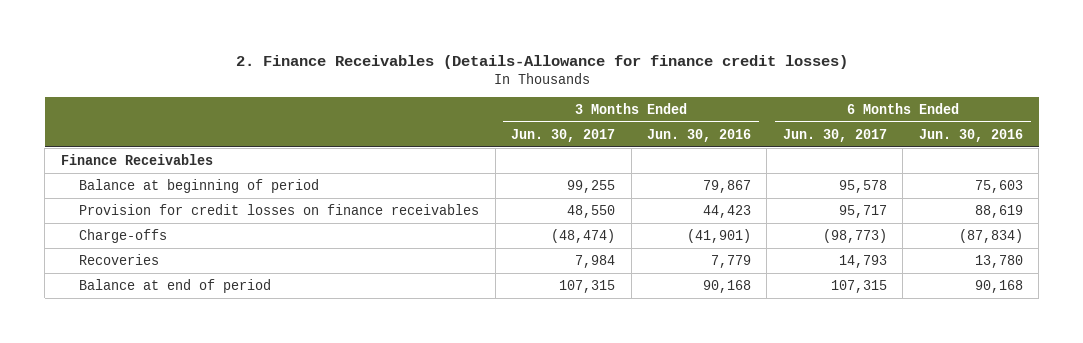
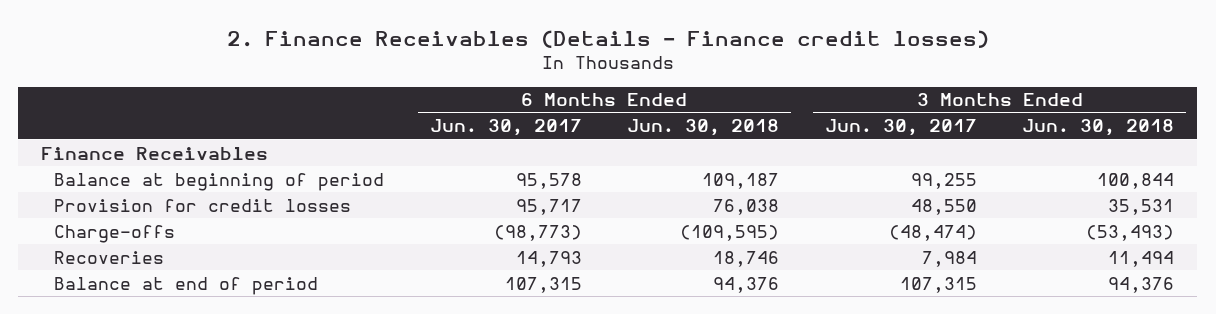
- 2. Finance Receivables (Details-Allowance for finance credit losses)
+ 2. Finance Receivables (Details - Finance credit losses)
- | 3 Months Ended Jun. 30, 2017 | 3 Months Ended Jun. 30, 2016 | 6 Months Ended Jun. 30, 2017 | 6 Months Ended Jun. 30, 2016
+ | 6 Months Ended Jun. 30, 2017 | 6 Months Ended Jun. 30, 2018 | 3 Months Ended Jun. 30, 2017 | 3 Months Ended Jun. 30, 2018
- Provision for credit losses on finance receivables | 48,550 | 44,423 | 95,717 | 88,619
+ Provision for credit losses | 95,717 | 76,038 | 48,550 | 35,531

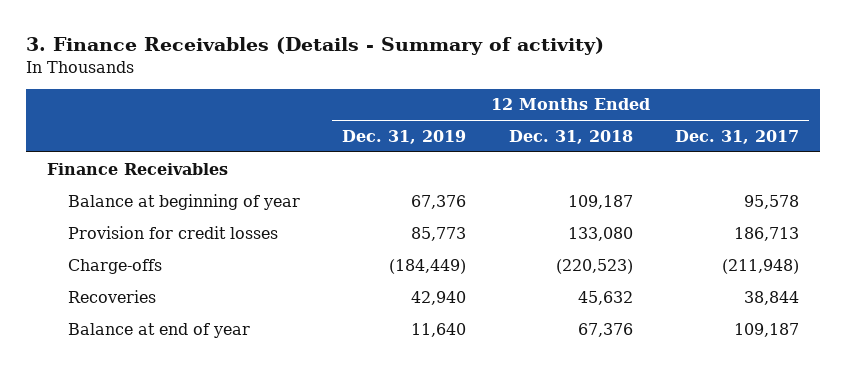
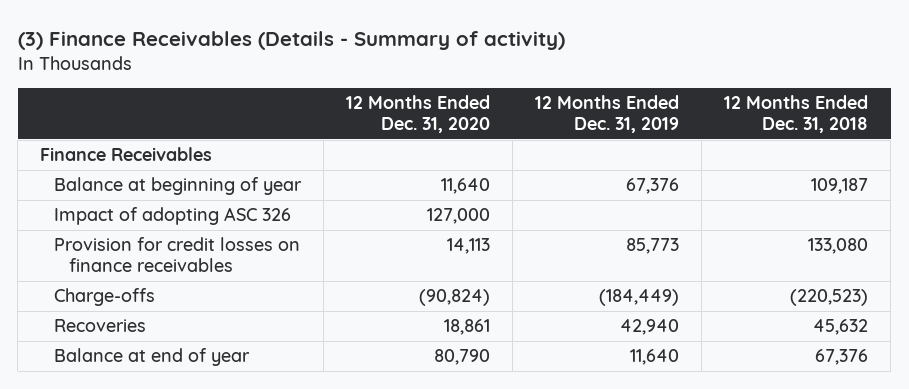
- 3. Finance Receivables (Details - Summary of activity)
+ (3) Finance Receivables (Details - Summary of activity)
- | 12 Months Ended Dec. 31, 2019 | 12 Months Ended Dec. 31, 2018 | 12 Months Ended Dec. 31, 2017
+ | 12 Months Ended Dec. 31, 2020 | 12 Months Ended Dec. 31, 2019 | 12 Months Ended Dec. 31, 2018
- Provision for credit losses | 85,773 | 133,080 | 186,713
+ Impact of adopting ASC 326 | 127,000 | |
+ Provision for credit losses on finance receivables | 14,113 | 85,773 | 133,080

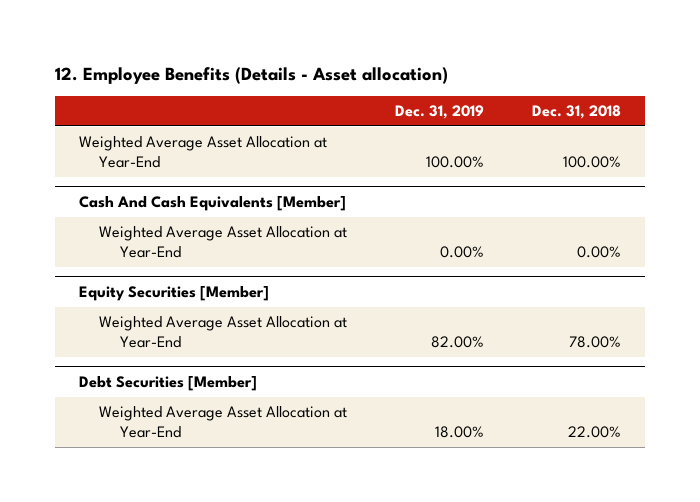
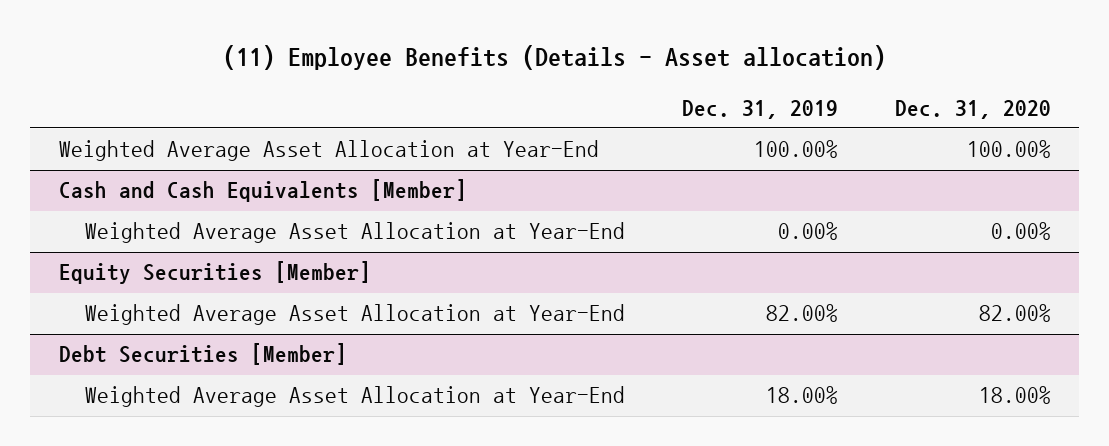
- 12. Employee Benefits (Details - Asset allocation)
+ (11) Employee Benefits (Details - Asset allocation)
- | Dec. 31, 2019 | Dec. 31, 2018
+ | Dec. 31, 2019 | Dec. 31, 2020
- Cash And Cash Equivalents [Member]
+ Cash and Cash Equivalents [Member]

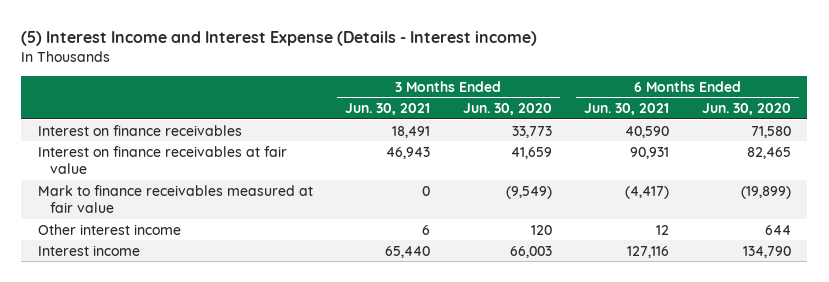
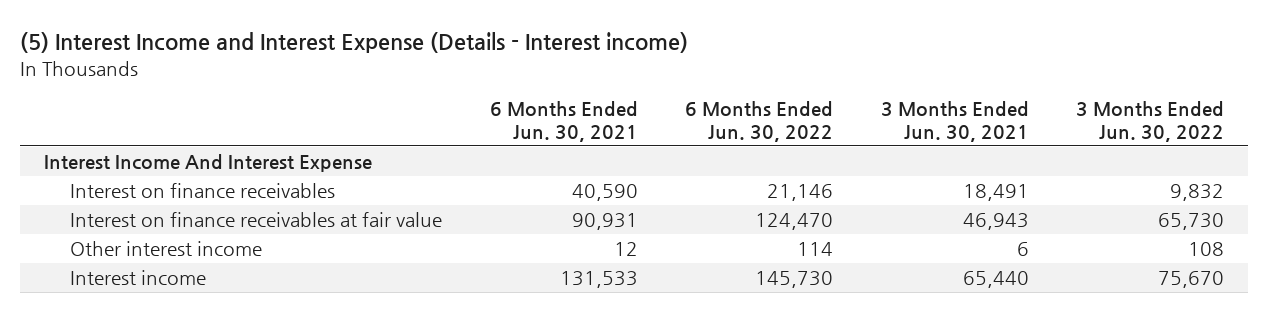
- | 3 Months Ended Jun. 30, 2021 | 3 Months Ended Jun. 30, 2020 | 6 Months Ended Jun. 30, 2021 | 6 Months Ended Jun. 30, 2020
+ | 6 Months Ended Jun. 30, 2021 | 6 Months Ended Jun. 30, 2022 | 3 Months Ended Jun. 30, 2021 | 3 Months Ended Jun. 30, 2022
+ Interest Income And Interest Expense
- Mark to finance receivables measured at fair value | 0 | (9,549) | (4,417) | (19,899)
- Interest income | 65,440 | 66,003 | 127,116 | 134,790
+ Interest income | 131,533 | 145,730 | 65,440 | 75,670

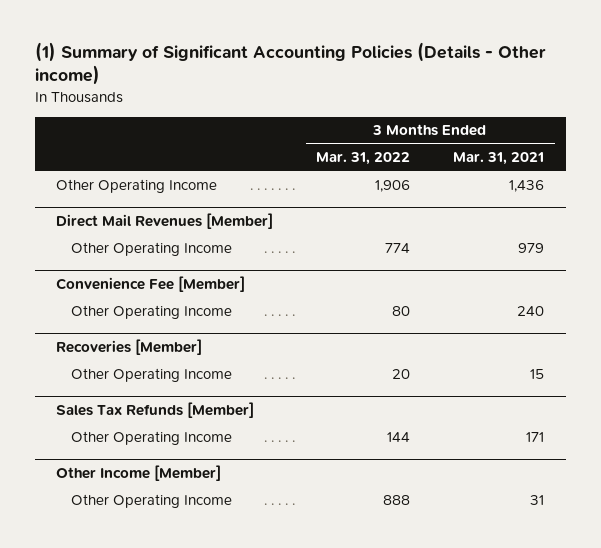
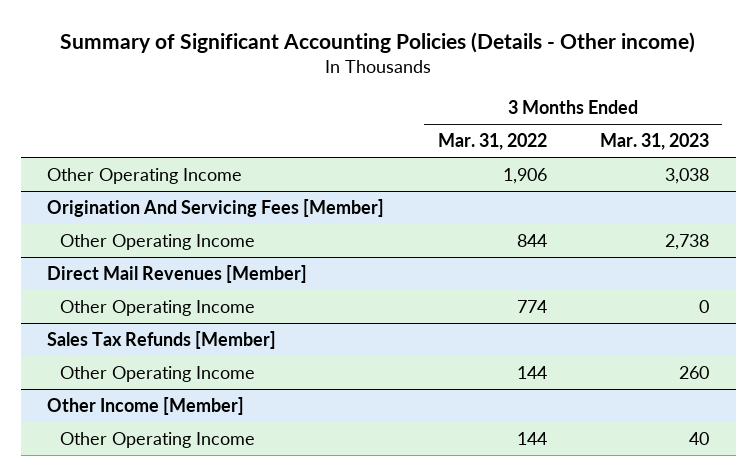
- (1) Summary of Significant Accounting Policies (Details - Other income)
+ Summary of Significant Accounting Policies (Details - Other income)
- | 3 Months Ended Mar. 31, 2022 | 3 Months Ended Mar. 31, 2021
+ | 3 Months Ended Mar. 31, 2022 | 3 Months Ended Mar. 31, 2023
+ Origination And Servicing Fees [Member]
+ Other Operating Income | 844 | 2,738
- Convenience Fee [Member]
- Other Operating Income | 80 | 240
- Recoveries [Member]
- Other Operating Income | 20 | 15
@ Other Income [Member]
- Other Operating Income | 888 | 31
+ Other Operating Income | 144 | 40

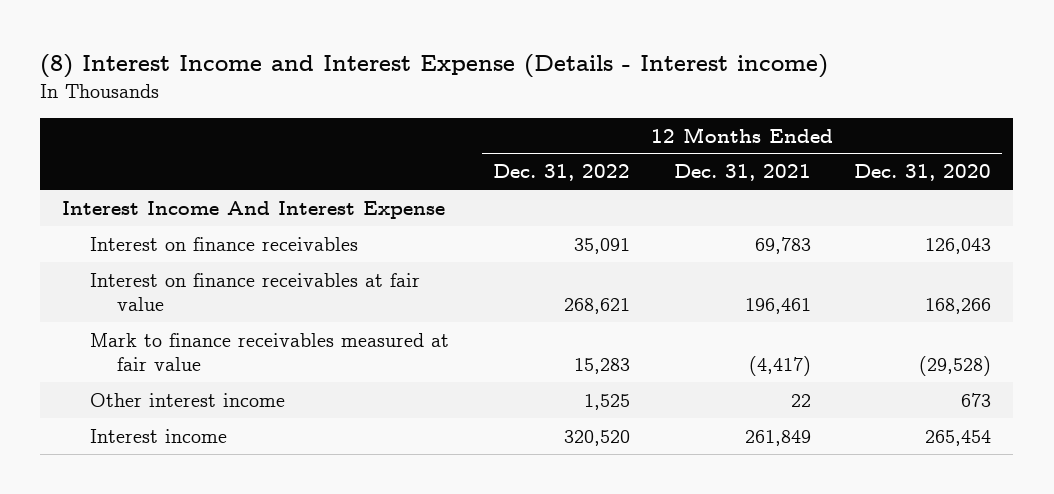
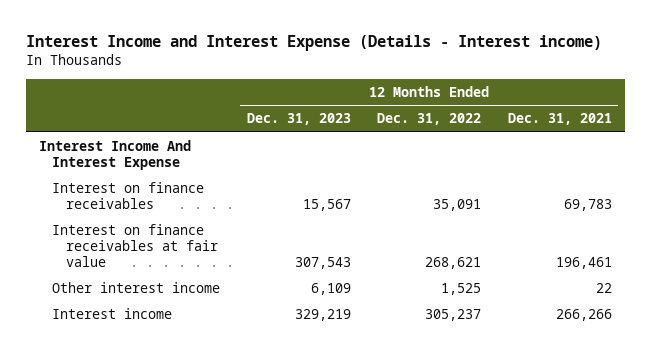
- (8) Interest Income and Interest Expense (Details - Interest income)
+ Interest Income and Interest Expense (Details - Interest income)
- | 12 Months Ended Dec. 31, 2022 | 12 Months Ended Dec. 31, 2021 | 12 Months Ended Dec. 31, 2020
+ | 12 Months Ended Dec. 31, 2023 | 12 Months Ended Dec. 31, 2022 | 12 Months Ended Dec. 31, 2021
- Mark to finance receivables measured at fair value | 15,283 | (4,417) | (29,528)
- Interest income | 320,520 | 261,849 | 265,454
+ Interest income | 329,219 | 305,237 | 266,266

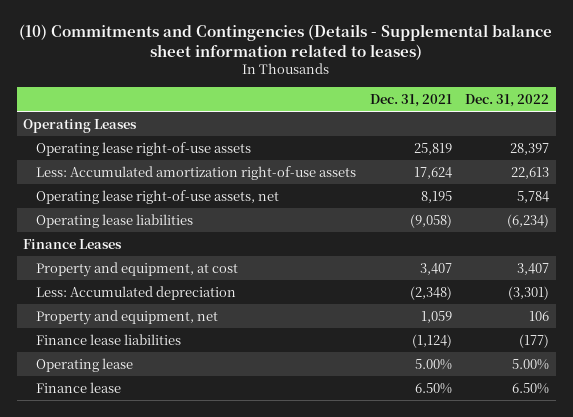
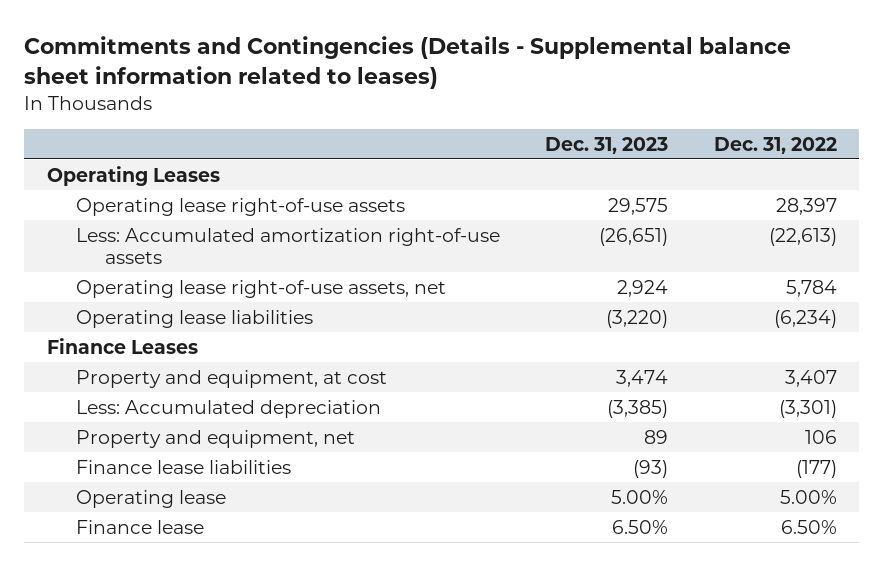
- (10) Commitments and Contingencies (Details - Supplemental balance sheet information related to leases)
+ Commitments and Contingencies (Details - Supplemental balance sheet information related to leases)
- | Dec. 31, 2021 | Dec. 31, 2022
+ | Dec. 31, 2023 | Dec. 31, 2022
- Less: Accumulated amortization right-of-use assets | 17,624 | 22,613
+ Less: Accumulated amortization right-of-use assets | (26,651) | (22,613)

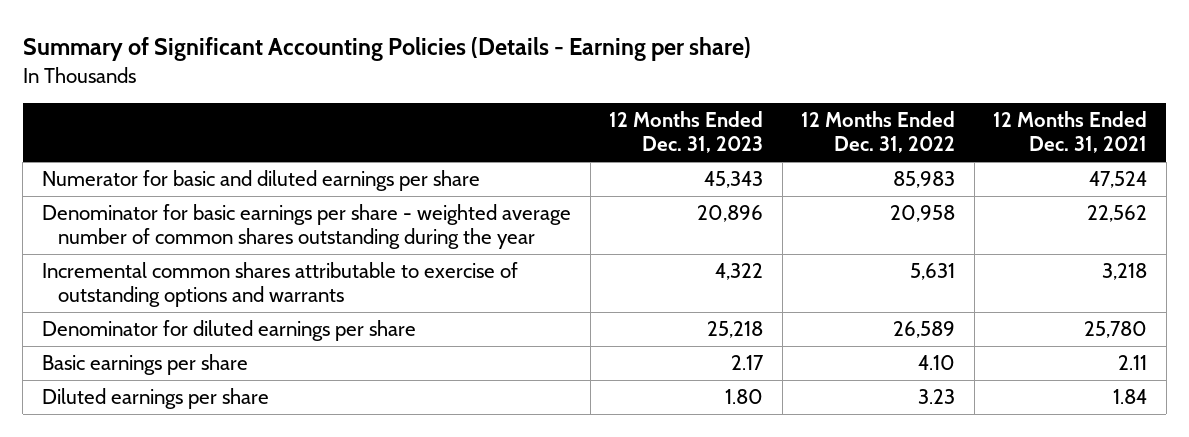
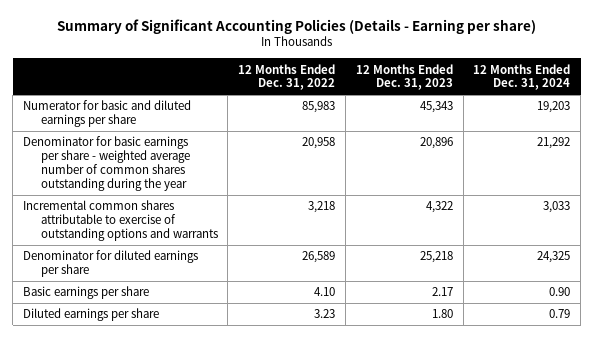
- | 12 Months Ended Dec. 31, 2023 | 12 Months Ended Dec. 31, 2022 | 12 Months Ended Dec. 31, 2021
+ | 12 Months Ended Dec. 31, 2022 | 12 Months Ended Dec. 31, 2023 | 12 Months Ended Dec. 31, 2024
- Incremental common shares attributable to exercise of outstanding options and warrants | 4,322 | 5,631 | 3,218
+ Incremental common shares attributable to exercise of outstanding options and warrants | 3,218 | 4,322 | 3,033

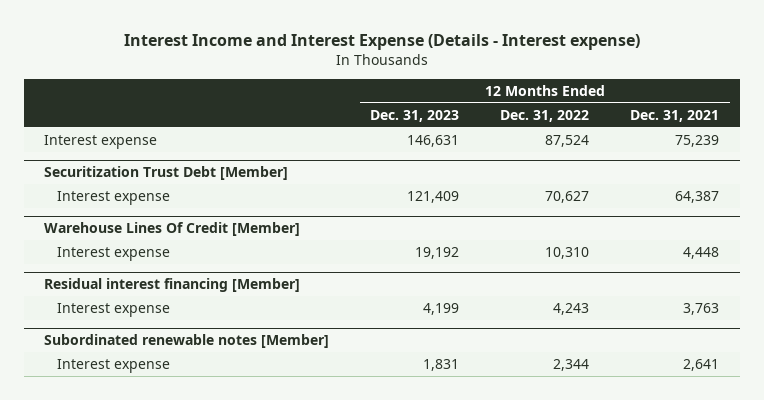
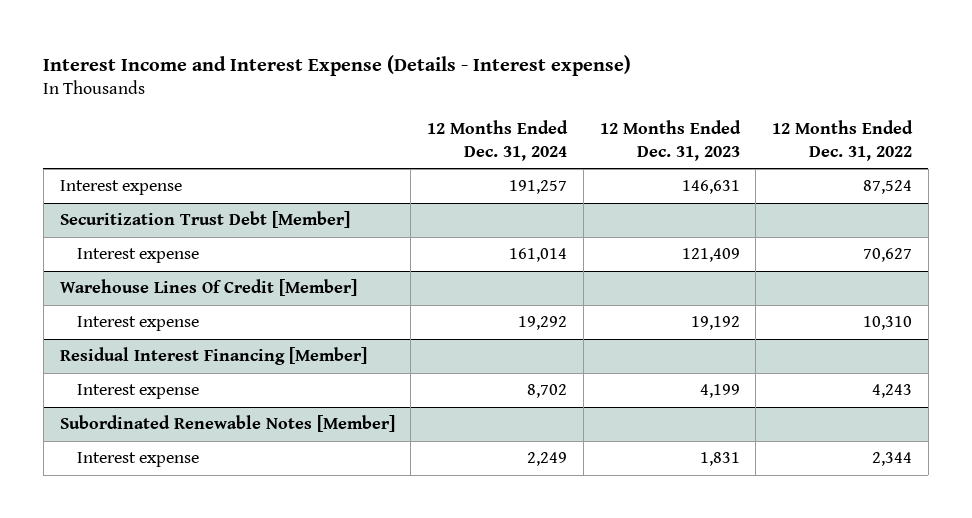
- | 12 Months Ended Dec. 31, 2023 | 12 Months Ended Dec. 31, 2022 | 12 Months Ended Dec. 31, 2021
+ | 12 Months Ended Dec. 31, 2024 | 12 Months Ended Dec. 31, 2023 | 12 Months Ended Dec. 31, 2022
- Residual interest financing [Member]
+ Residual Interest Financing [Member]
- Subordinated renewable notes [Member]
+ Subordinated Renewable Notes [Member]

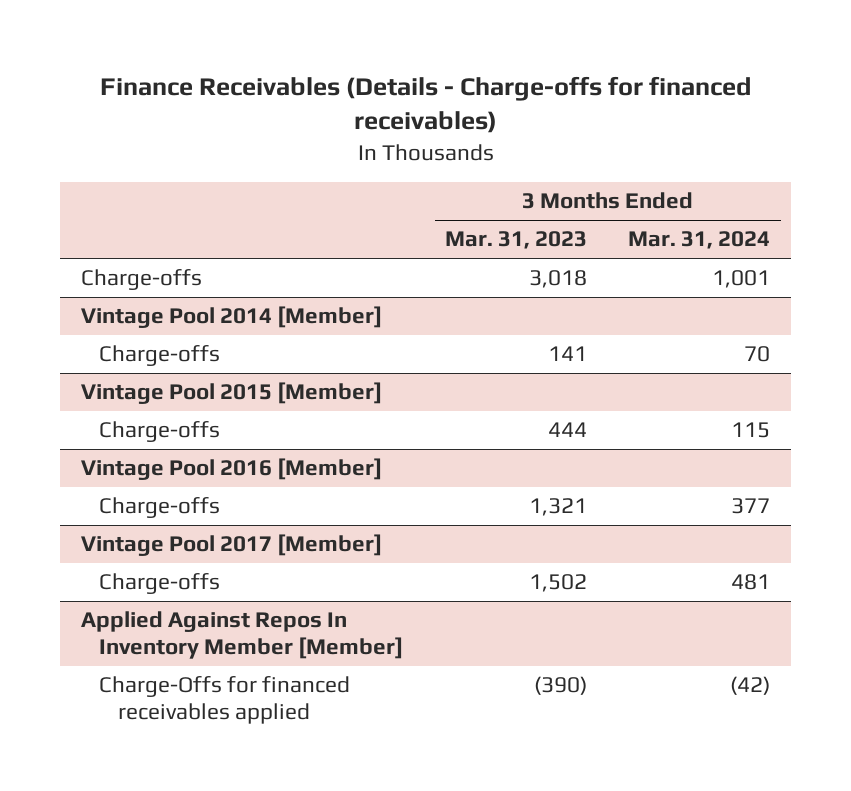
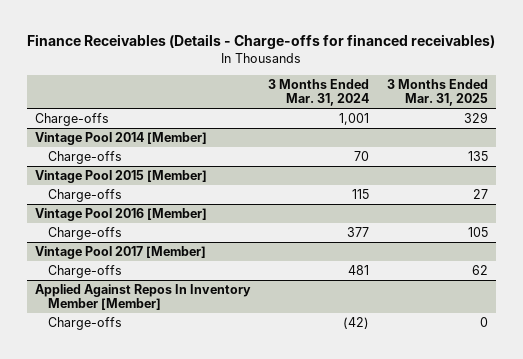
- | 3 Months Ended Mar. 31, 2023 | 3 Months Ended Mar. 31, 2024
+ | 3 Months Ended Mar. 31, 2024 | 3 Months Ended Mar. 31, 2025
@ Applied Against Repos In Inventory Member [Member]
- Charge-Offs for financed receivables applied | (390) | (42)
+ Charge-offs | (42) | 0

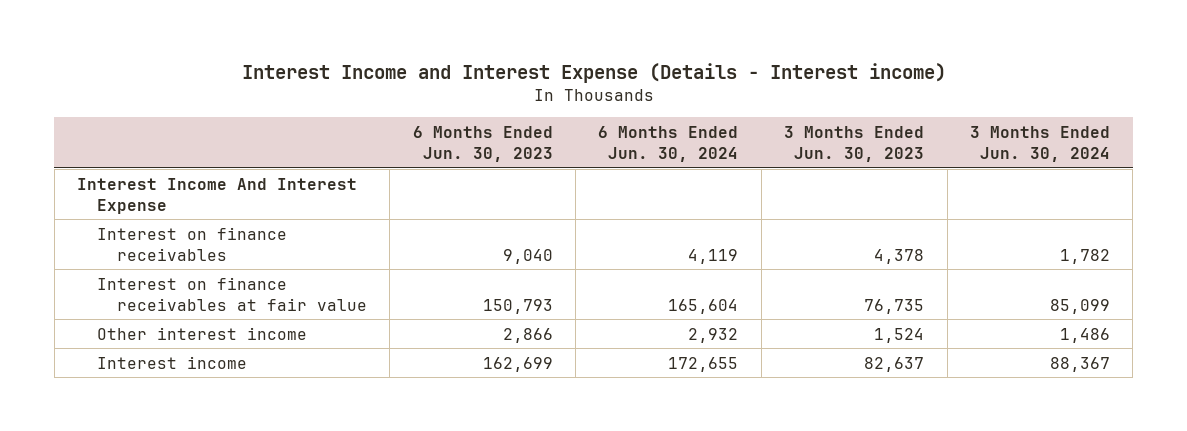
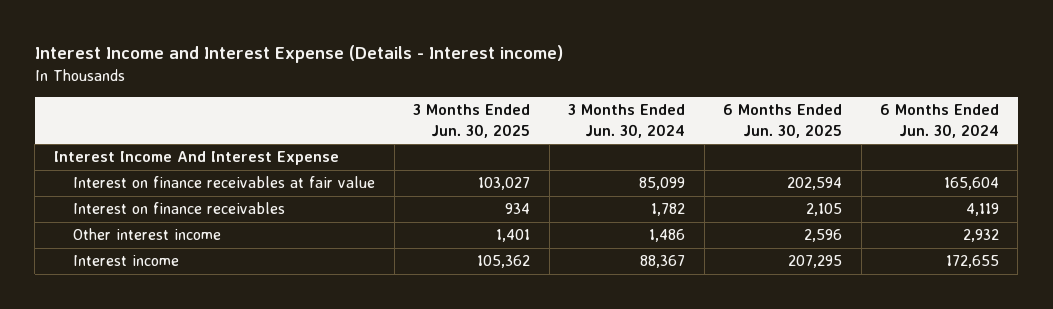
- | 6 Months Ended Jun. 30, 2023 | 6 Months Ended Jun. 30, 2024 | 3 Months Ended Jun. 30, 2023 | 3 Months Ended Jun. 30, 2024
+ | 3 Months Ended Jun. 30, 2025 | 3 Months Ended Jun. 30, 2024 | 6 Months Ended Jun. 30, 2025 | 6 Months Ended Jun. 30, 2024
moved down: Interest on finance receivables | 934 | 1,782 | 2,105 | 4,119

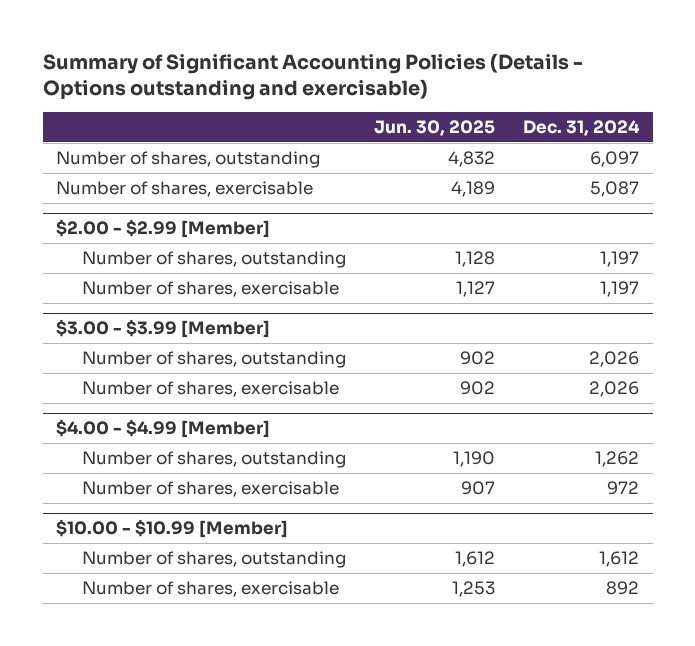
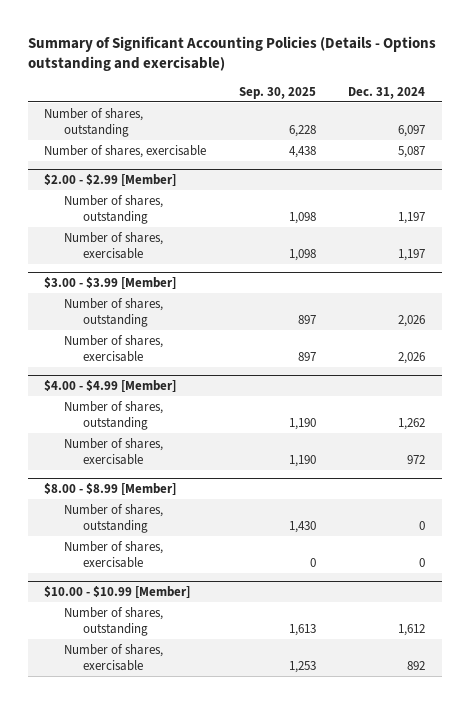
- | Jun. 30, 2025 | Dec. 31, 2024
+ | Sep. 30, 2025 | Dec. 31, 2024
+ $8.00 - $8.99 [Member]
+ Number of shares, outstanding | 1,430 | 0
+ Number of shares, exercisable | 0 | 0

